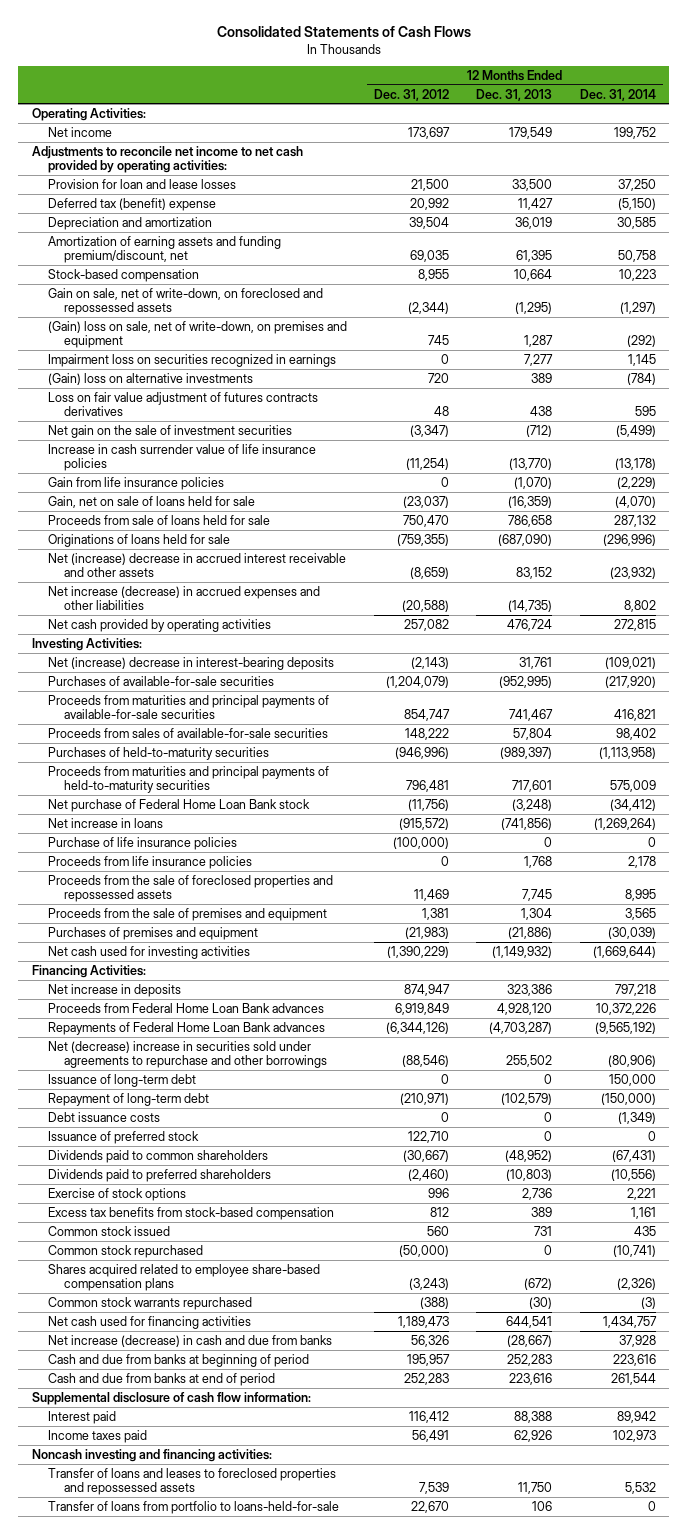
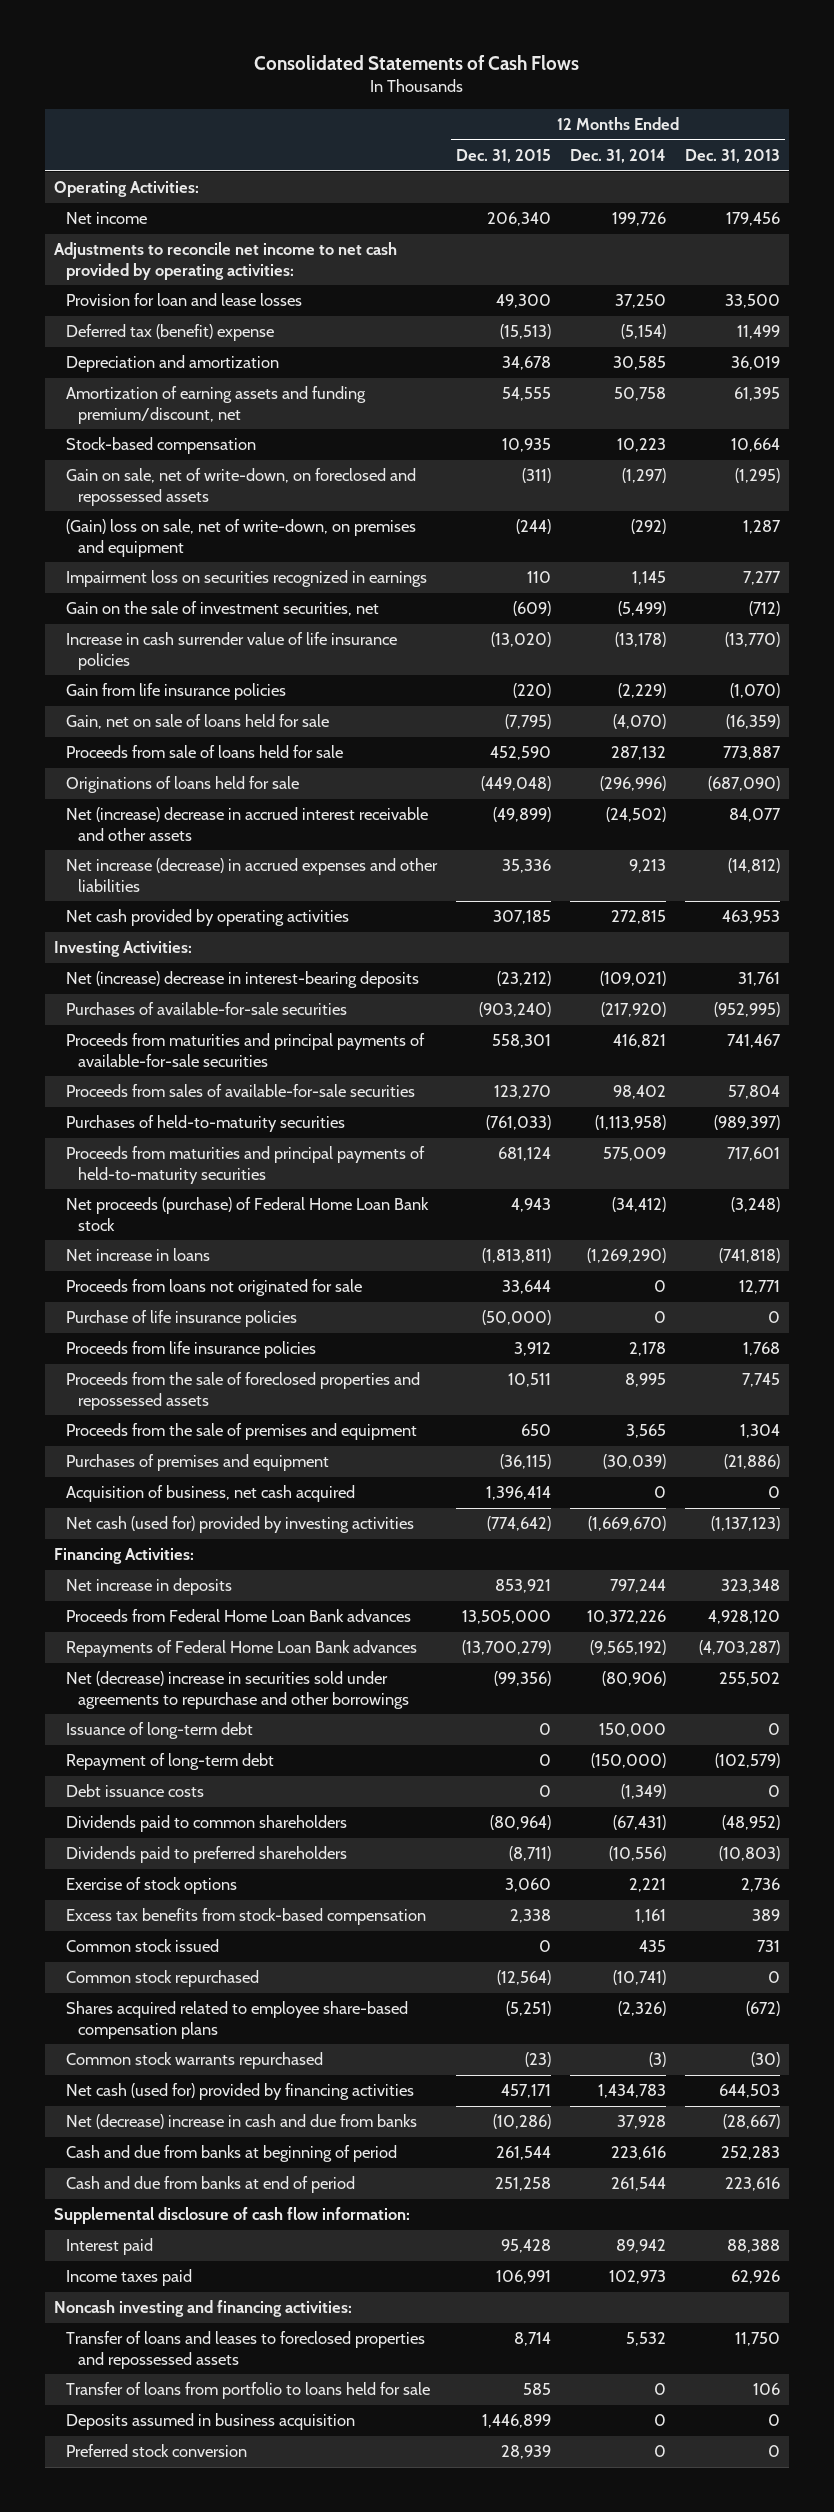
- | 12 Months Ended Dec. 31, 2012 | 12 Months Ended Dec. 31, 2013 | 12 Months Ended Dec. 31, 2014
+ | 12 Months Ended Dec. 31, 2015 | 12 Months Ended Dec. 31, 2014 | 12 Months Ended Dec. 31, 2013
- Net income | 173,697 | 179,549 | 199,752
+ Net income | 206,340 | 199,726 | 179,456
- Deferred tax (benefit) expense | 20,992 | 11,427 | (5,150)
+ Deferred tax (benefit) expense | (15,513) | (5,154) | 11,499
- (Gain) loss on alternative investments | 720 | 389 | (784)
- Loss on fair value adjustment of futures contracts derivatives | 48 | 438 | 595
- Net gain on the sale of investment securities | (3,347) | (712) | (5,499)
+ Gain on the sale of investment securities, net | (609) | (5,499) | (712)
- Proceeds from sale of loans held for sale | 750,470 | 786,658 | 287,132
+ Proceeds from sale of loans held for sale | 452,590 | 287,132 | 773,887
- Net (increase) decrease in accrued interest receivable and other assets | (8,659) | 83,152 | (23,932)
- Net increase (decrease) in accrued expenses and other liabilities | (20,588) | (14,735) | 8,802
- Net cash provided by operating activities | 257,082 | 476,724 | 272,815
+ Net (increase) decrease in accrued interest receivable and other assets | (49,899) | (24,502) | 84,077
+ Net increase (decrease) in accrued expenses and other liabilities | 35,336 | 9,213 | (14,812)
+ Net cash provided by operating activities | 307,185 | 272,815 | 463,953
- Net purchase of Federal Home Loan Bank stock | (11,756) | (3,248) | (34,412)
- Net increase in loans | (915,572) | (741,856) | (1,269,264)
+ Net proceeds (purchase) of Federal Home Loan Bank stock | 4,943 | (34,412) | (3,248)
+ Net increase in loans | (1,813,811) | (1,269,290) | (741,818)
+ Proceeds from loans not originated for sale | 33,644 | 0 | 12,771
- Net cash used for investing activities | (1,390,229) | (1,149,932) | (1,669,644)
+ Acquisition of business, net cash acquired | 1,396,414 | 0 | 0
+ Net cash (used for) provided by investing activities | (774,642) | (1,669,670) | (1,137,123)
- Net increase in deposits | 874,947 | 323,386 | 797,218
+ Net increase in deposits | 853,921 | 797,244 | 323,348
- Issuance of preferred stock | 122,710 | 0 | 0
- Net cash used for financing activities | 1,189,473 | 644,541 | 1,434,757
- Net increase (decrease) in cash and due from banks | 56,326 | (28,667) | 37,928
+ Net cash (used for) provided by financing activities | 457,171 | 1,434,783 | 644,503
+ Net (decrease) increase in cash and due from banks | (10,286) | 37,928 | (28,667)
- Transfer of loans from portfolio to loans-held-for-sale | 22,670 | 106 | 0
+ Transfer of loans from portfolio to loans held for sale | 585 | 0 | 106
+ Deposits assumed in business acquisition | 1,446,899 | 0 | 0
+ Preferred stock conversion | 28,939 | 0 | 0

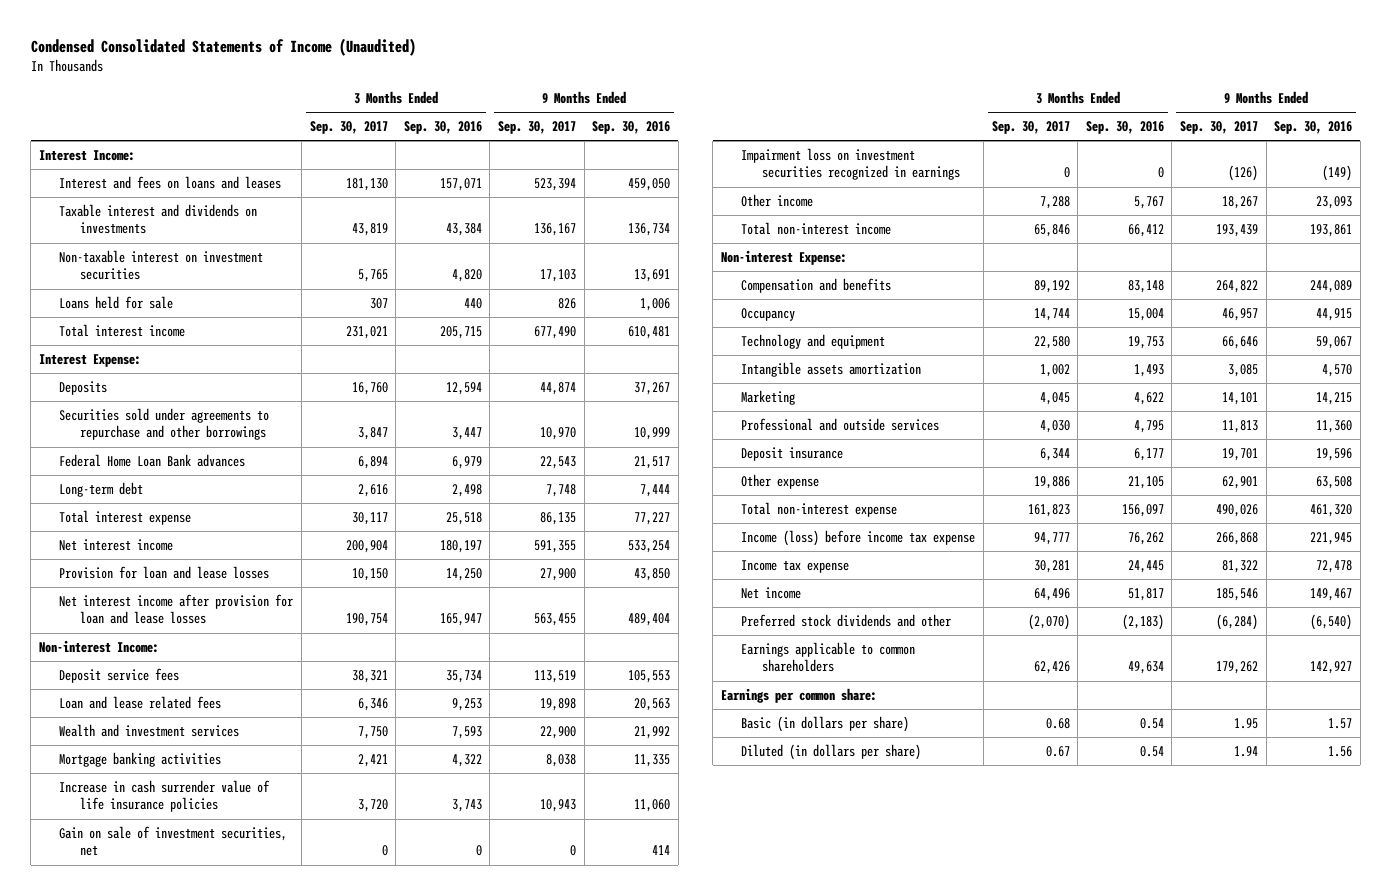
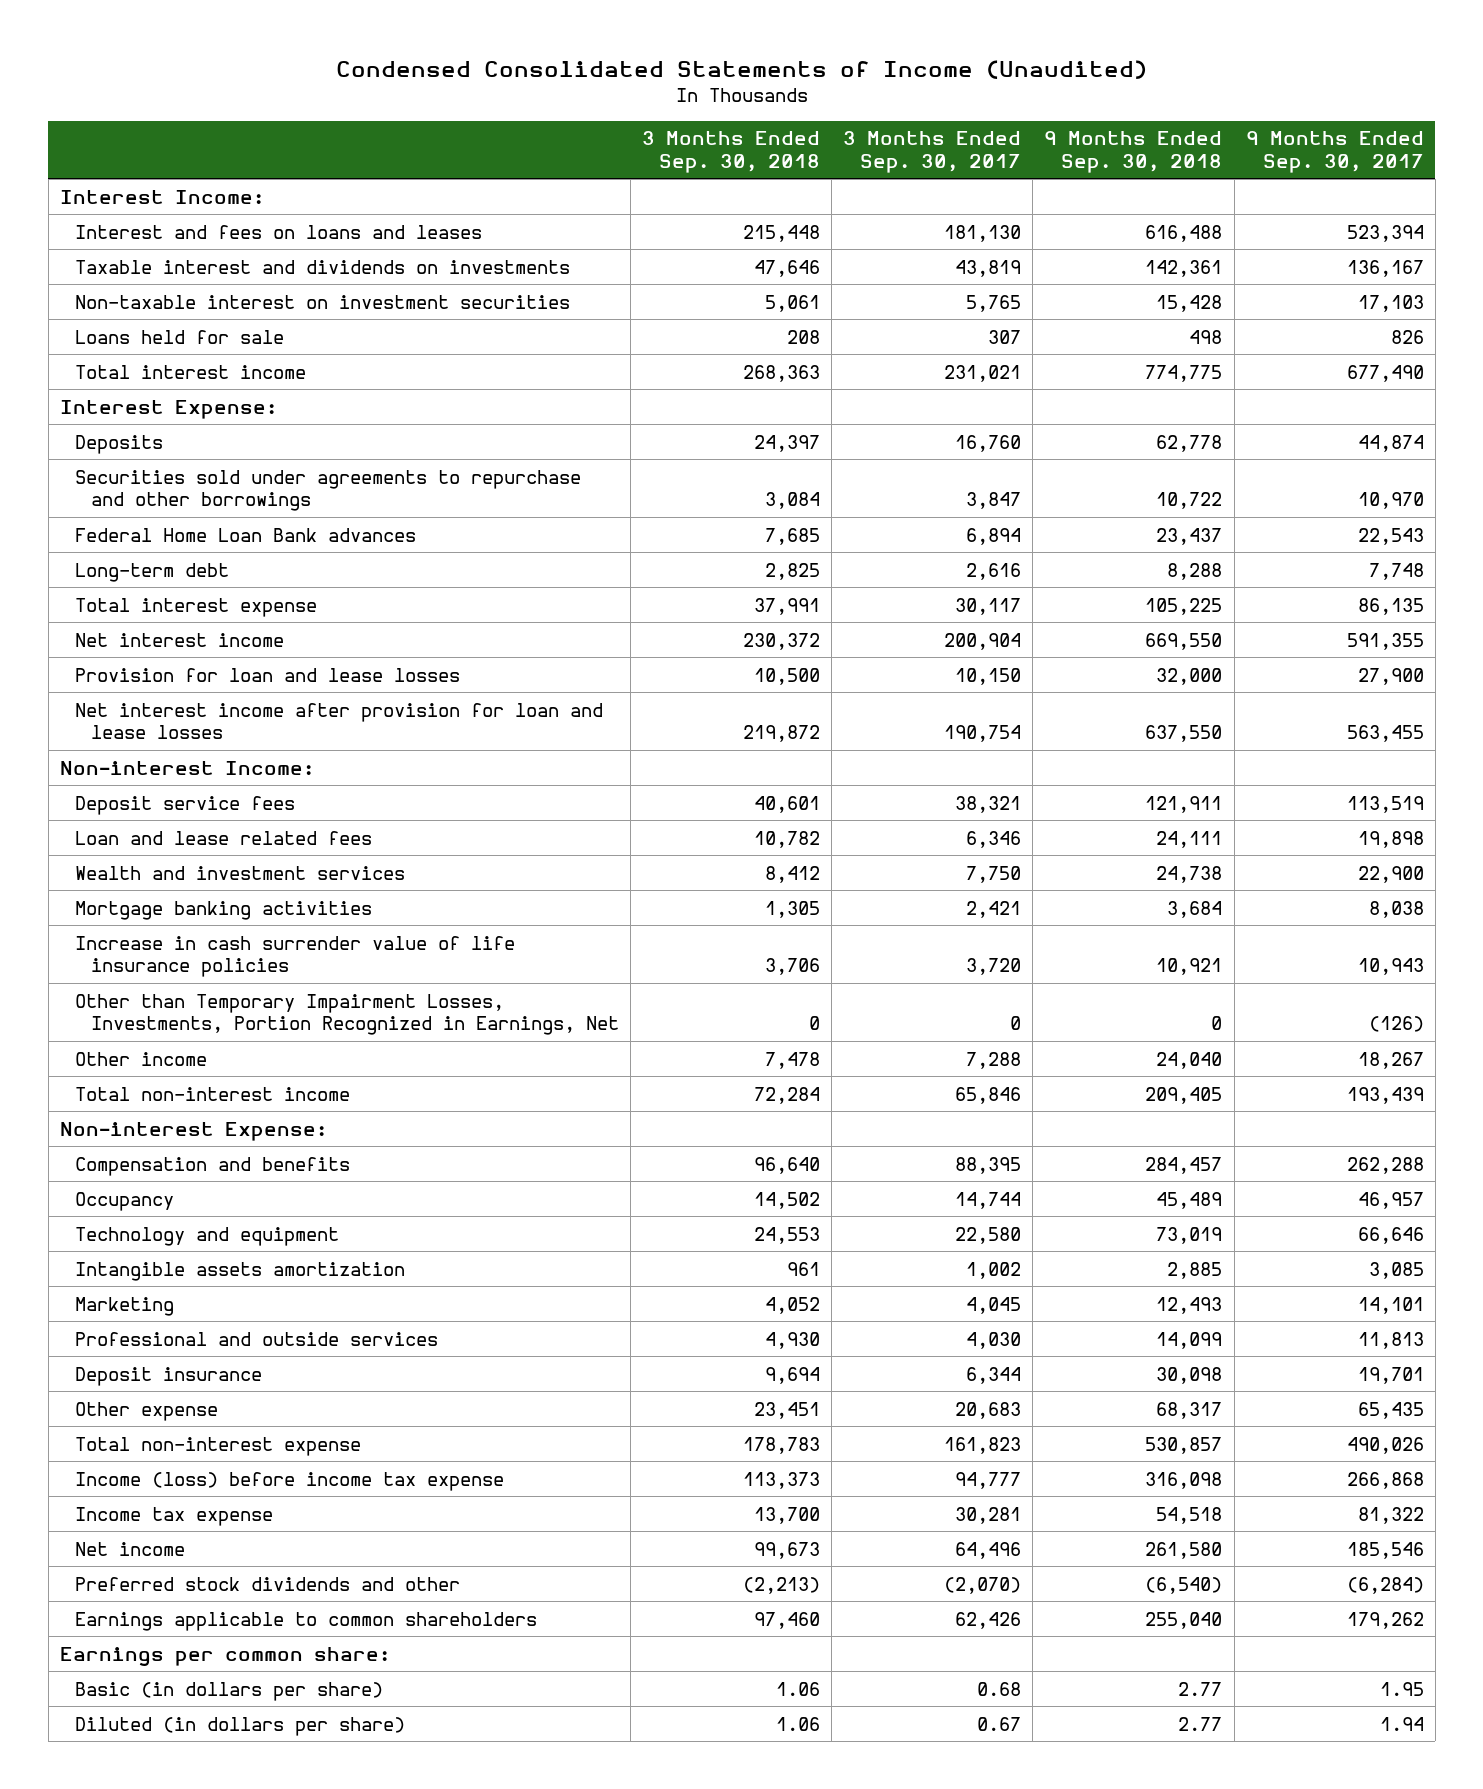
- | 3 Months Ended Sep. 30, 2017 | 3 Months Ended Sep. 30, 2016 | 9 Months Ended Sep. 30, 2017 | 9 Months Ended Sep. 30, 2016
+ | 3 Months Ended Sep. 30, 2018 | 3 Months Ended Sep. 30, 2017 | 9 Months Ended Sep. 30, 2018 | 9 Months Ended Sep. 30, 2017
- Gain on sale of investment securities, net | 0 | 0 | 0 | 414
- Impairment loss on investment securities recognized in earnings | 0 | 0 | (126) | (149)
+ Other than Temporary Impairment Losses, Investments, Portion Recognized in Earnings, Net | 0 | 0 | 0 | (126)
- Compensation and benefits | 89,192 | 83,148 | 264,822 | 244,089
+ Compensation and benefits | 96,640 | 88,395 | 284,457 | 262,288
- Other expense | 19,886 | 21,105 | 62,901 | 63,508
+ Other expense | 23,451 | 20,683 | 68,317 | 65,435

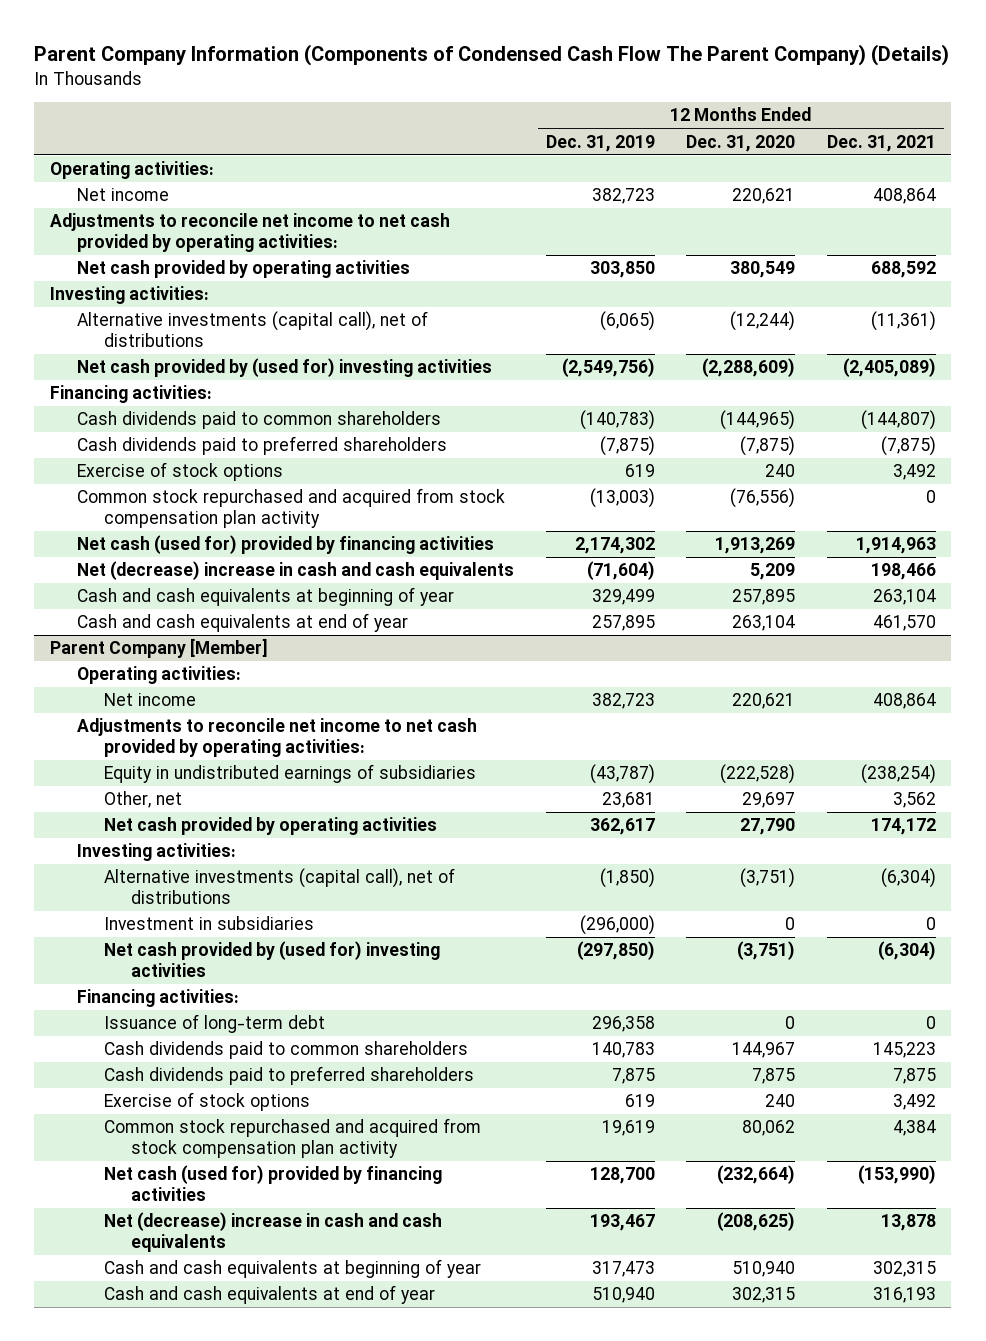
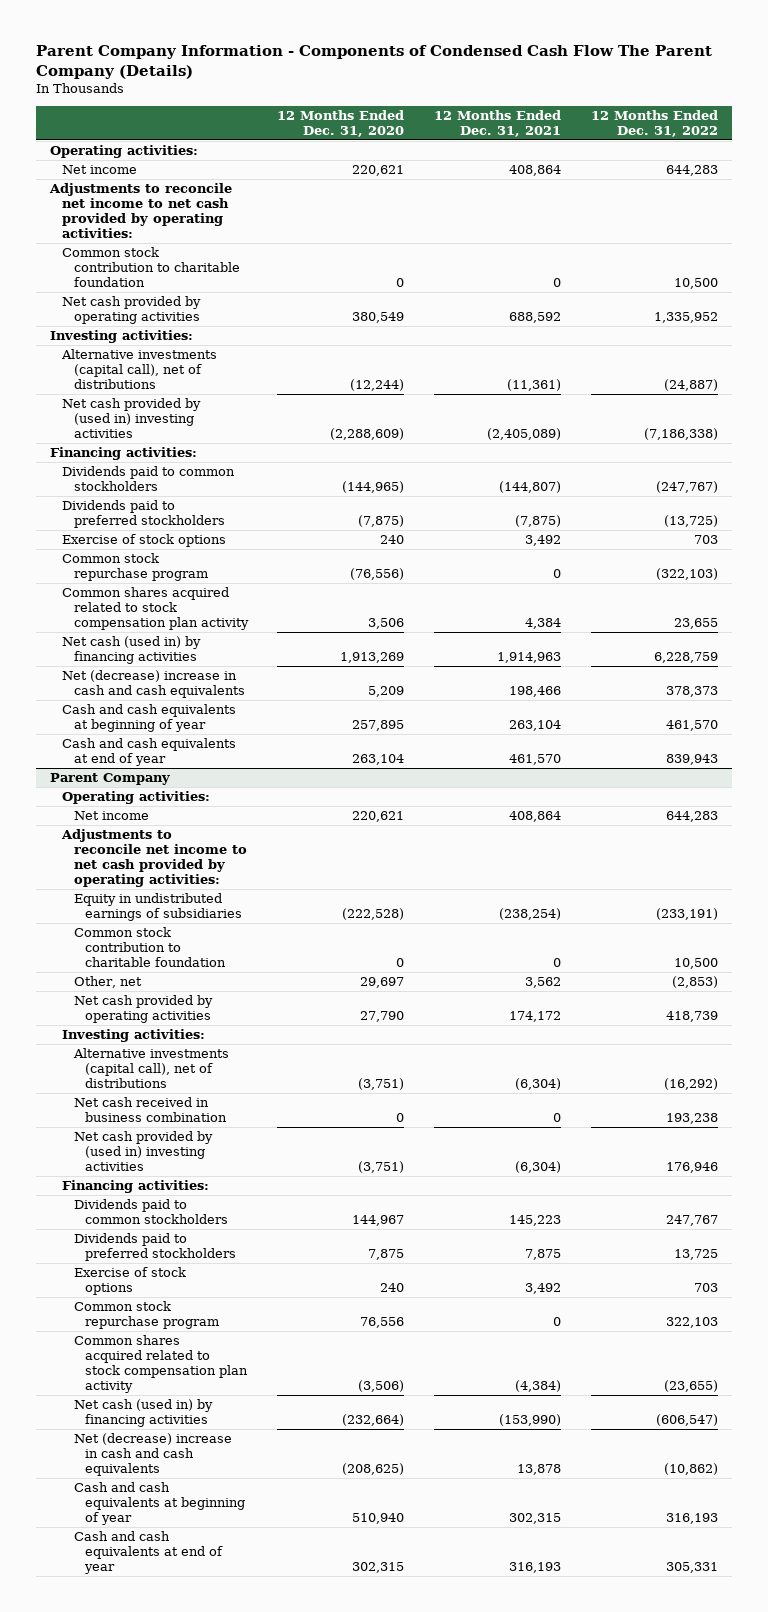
- Parent Company Information (Components of Condensed Cash Flow The Parent Company) (Details)
+ Parent Company Information - Components of Condensed Cash Flow The Parent Company (Details)
- | 12 Months Ended Dec. 31, 2019 | 12 Months Ended Dec. 31, 2020 | 12 Months Ended Dec. 31, 2021
+ | 12 Months Ended Dec. 31, 2020 | 12 Months Ended Dec. 31, 2021 | 12 Months Ended Dec. 31, 2022
+ Common stock contribution to charitable foundation | 0 | 0 | 10,500
- Net cash provided by (used for) investing activities | (2,549,756) | (2,288,609) | (2,405,089)
+ Net cash provided by (used in) investing activities | (2,288,609) | (2,405,089) | (7,186,338)
- Cash dividends paid to common shareholders | (140,783) | (144,965) | (144,807)
- Cash dividends paid to preferred shareholders | (7,875) | (7,875) | (7,875)
+ Dividends paid to common stockholders | (144,965) | (144,807) | (247,767)
+ Dividends paid to preferred stockholders | (7,875) | (7,875) | (13,725)
- Common stock repurchased and acquired from stock compensation plan activity | (13,003) | (76,556) | 0
- Net cash (used for) provided by financing activities | 2,174,302 | 1,913,269 | 1,914,963
+ Common stock repurchase program | (76,556) | 0 | (322,103)
+ Common shares acquired related to stock compensation plan activity | 3,506 | 4,384 | 23,655
+ Net cash (used in) by financing activities | 1,913,269 | 1,914,963 | 6,228,759
- Parent Company [Member]
+ Parent Company
+ Common stock contribution to charitable foundation | 0 | 0 | 10,500
- Investment in subsidiaries | (296,000) | 0 | 0
- Net cash provided by (used for) investing activities | (297,850) | (3,751) | (6,304)
+ Net cash received in business combination | 0 | 0 | 193,238
+ Net cash provided by (used in) investing activities | (3,751) | (6,304) | 176,946
- Issuance of long-term debt | 296,358 | 0 | 0
- Cash dividends paid to common shareholders | 140,783 | 144,967 | 145,223
- Cash dividends paid to preferred shareholders | 7,875 | 7,875 | 7,875
+ Dividends paid to common stockholders | 144,967 | 145,223 | 247,767
+ Dividends paid to preferred stockholders | 7,875 | 7,875 | 13,725
- Common stock repurchased and acquired from stock compensation plan activity | 19,619 | 80,062 | 4,384
- Net cash (used for) provided by financing activities | 128,700 | (232,664) | (153,990)
+ Common stock repurchase program | 76,556 | 0 | 322,103
+ Common shares acquired related to stock compensation plan activity | (3,506) | (4,384) | (23,655)
+ Net cash (used in) by financing activities | (232,664) | (153,990) | (606,547)

